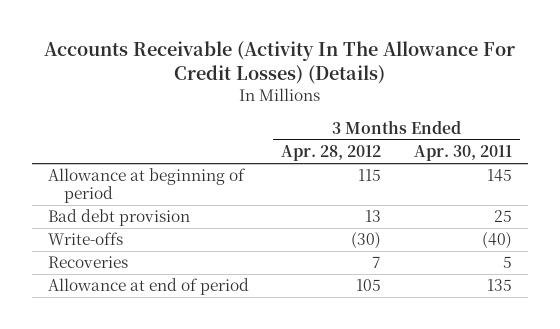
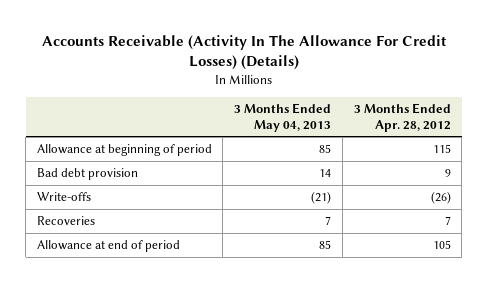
- | 3 Months Ended Apr. 28, 2012 | 3 Months Ended Apr. 30, 2011
+ | 3 Months Ended May 04, 2013 | 3 Months Ended Apr. 28, 2012
- Bad debt provision | 13 | 25
- Write-offs | (30) | (40)
+ Bad debt provision | 14 | 9
+ Write-offs | (21) | (26)

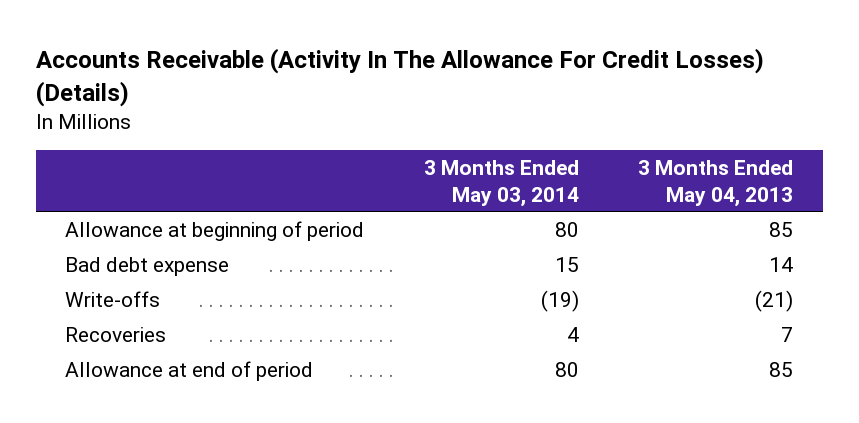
- | 3 Months Ended May 04, 2013 | 3 Months Ended Apr. 28, 2012
+ | 3 Months Ended May 03, 2014 | 3 Months Ended May 04, 2013
- Bad debt provision | 14 | 9
+ Bad debt expense | 15 | 14

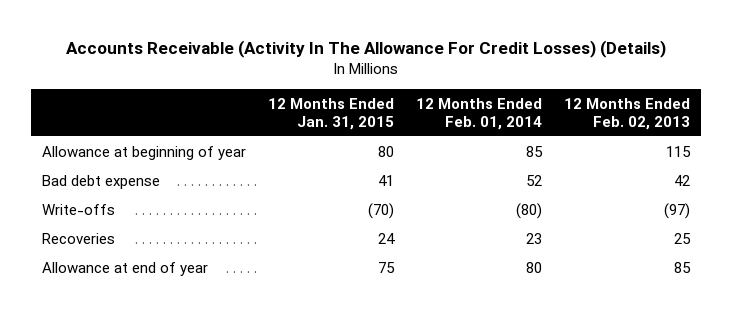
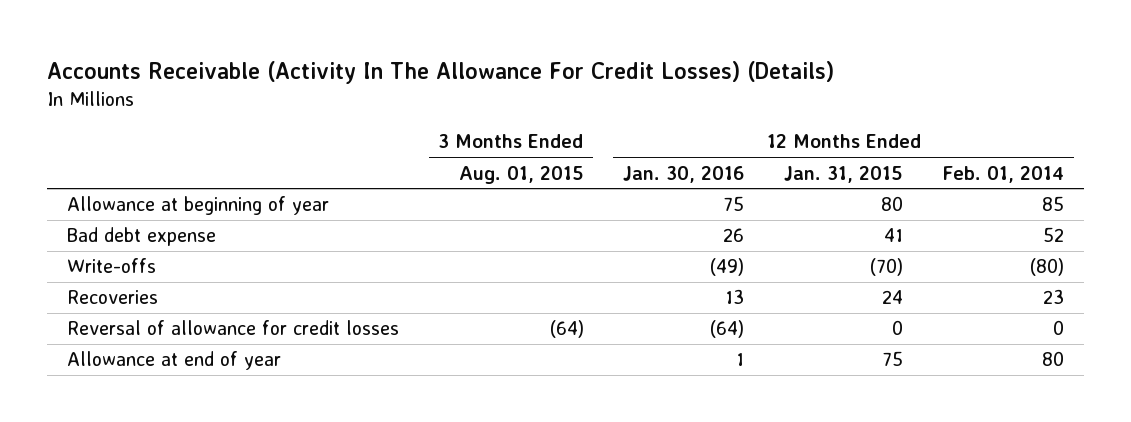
- | 12 Months Ended Jan. 31, 2015 | 12 Months Ended Feb. 01, 2014 | 12 Months Ended Feb. 02, 2013
+ | 3 Months Ended Aug. 01, 2015 | 12 Months Ended Jan. 30, 2016 | 12 Months Ended Jan. 31, 2015 | 12 Months Ended Feb. 01, 2014
+ Reversal of allowance for credit losses | (64) | (64) | 0 | 0

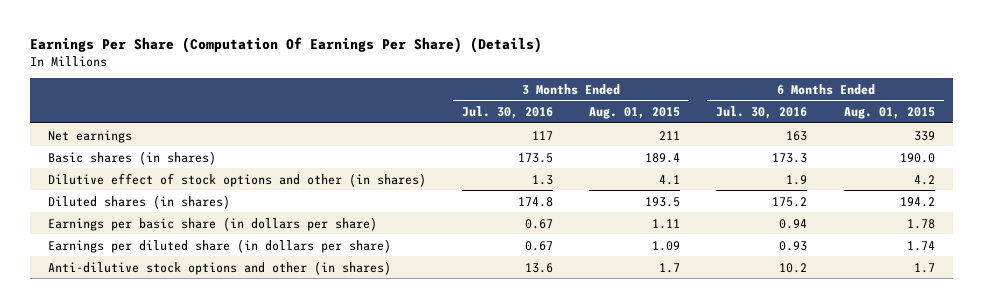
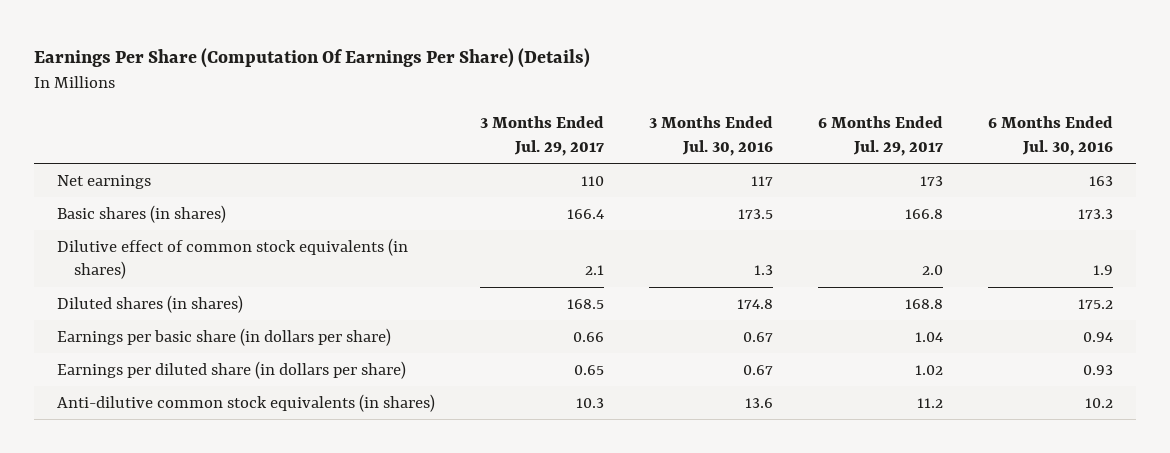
- | 3 Months Ended Jul. 30, 2016 | 3 Months Ended Aug. 01, 2015 | 6 Months Ended Jul. 30, 2016 | 6 Months Ended Aug. 01, 2015
+ | 3 Months Ended Jul. 29, 2017 | 3 Months Ended Jul. 30, 2016 | 6 Months Ended Jul. 29, 2017 | 6 Months Ended Jul. 30, 2016
- Dilutive effect of stock options and other (in shares) | 1.3 | 4.1 | 1.9 | 4.2
+ Dilutive effect of common stock equivalents (in shares) | 2.1 | 1.3 | 2.0 | 1.9
- Anti-dilutive stock options and other (in shares) | 13.6 | 1.7 | 10.2 | 1.7
+ Anti-dilutive common stock equivalents (in shares) | 10.3 | 13.6 | 11.2 | 10.2

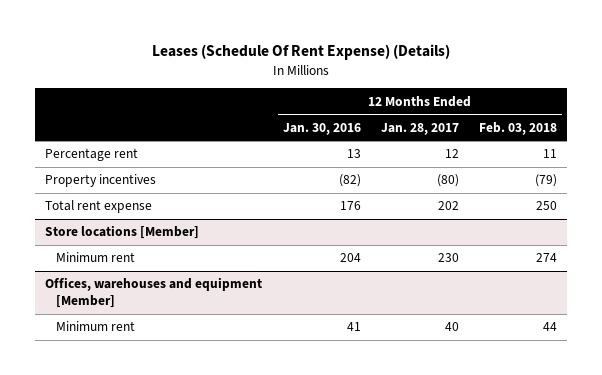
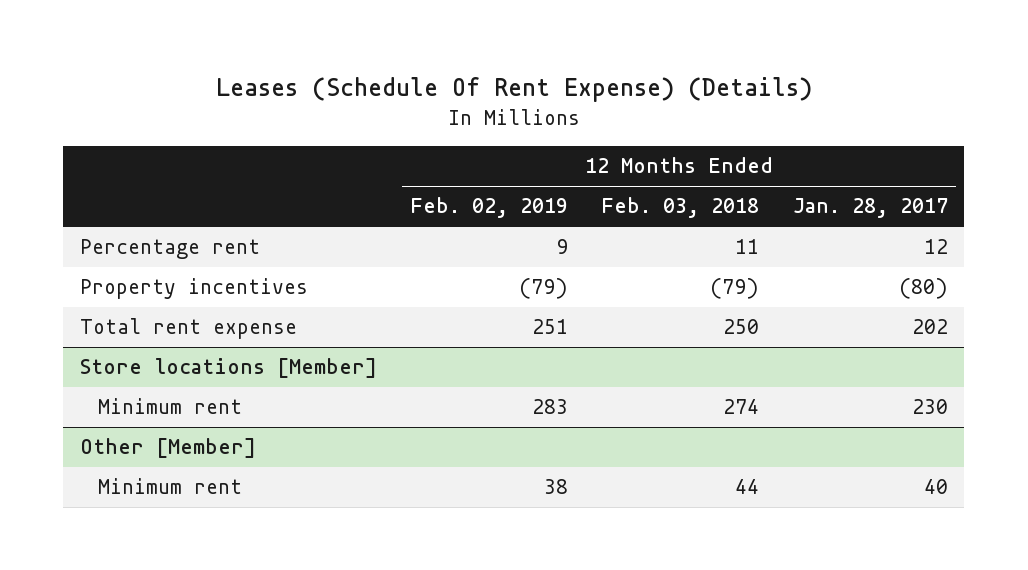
- | 12 Months Ended Jan. 30, 2016 | 12 Months Ended Jan. 28, 2017 | 12 Months Ended Feb. 03, 2018
+ | 12 Months Ended Feb. 02, 2019 | 12 Months Ended Feb. 03, 2018 | 12 Months Ended Jan. 28, 2017
- Offices, warehouses and equipment [Member]
+ Other [Member]

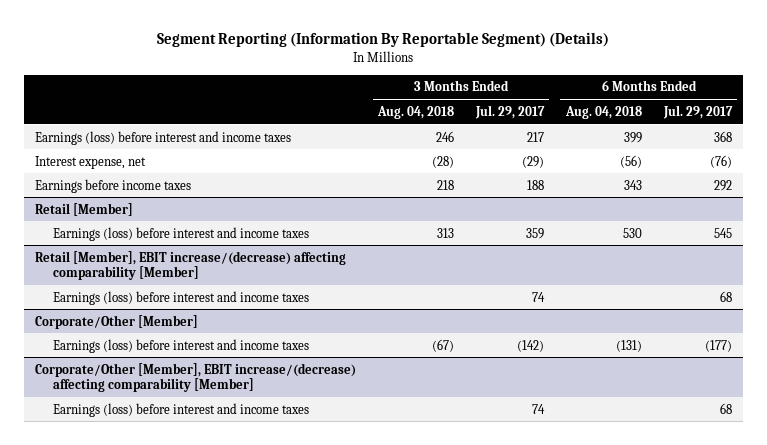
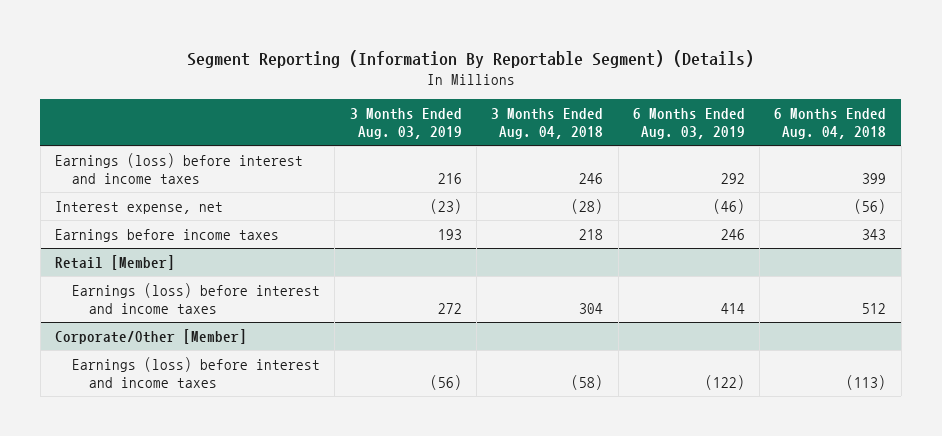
- | 3 Months Ended Aug. 04, 2018 | 3 Months Ended Jul. 29, 2017 | 6 Months Ended Aug. 04, 2018 | 6 Months Ended Jul. 29, 2017
+ | 3 Months Ended Aug. 03, 2019 | 3 Months Ended Aug. 04, 2018 | 6 Months Ended Aug. 03, 2019 | 6 Months Ended Aug. 04, 2018
@ Retail [Member]
- Earnings (loss) before interest and income taxes | 313 | 359 | 530 | 545
- Retail [Member], EBIT increase/(decrease) affecting comparability [Member]
- Earnings (loss) before interest and income taxes | | 74 | | 68
@ Retail [Member]
+ Earnings (loss) before interest and income taxes | 272 | 304 | 414 | 512
@ Corporate/Other [Member]
- Earnings (loss) before interest and income taxes | (67) | (142) | (131) | (177)
- Corporate/Other [Member], EBIT increase/(decrease) affecting comparability [Member]
- Earnings (loss) before interest and income taxes | | 74 | | 68
@ Corporate/Other [Member]
+ Earnings (loss) before interest and income taxes | (56) | (58) | (122) | (113)

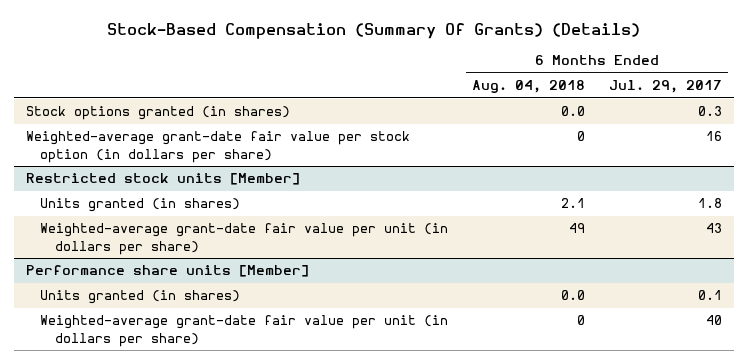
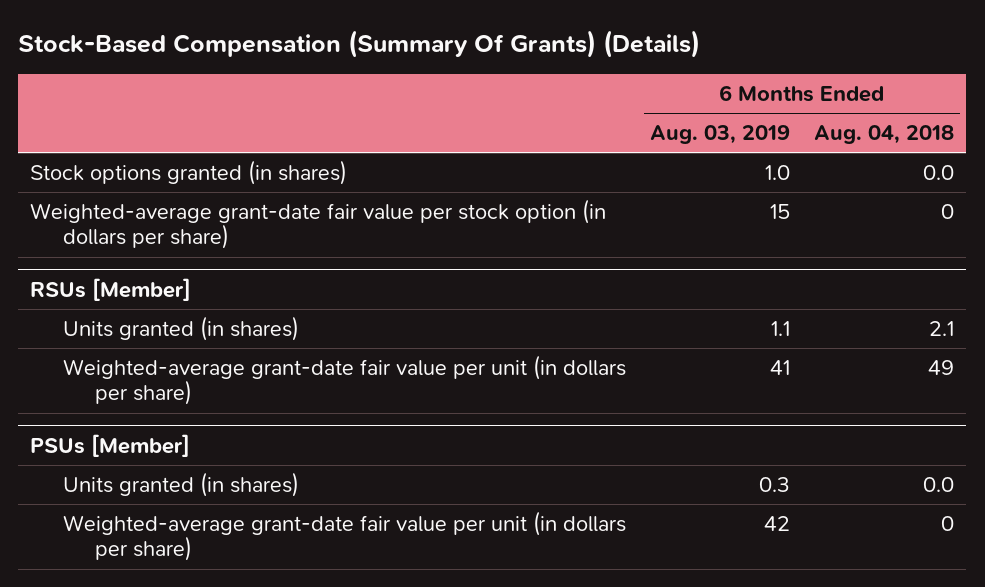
- | 6 Months Ended Aug. 04, 2018 | 6 Months Ended Jul. 29, 2017
+ | 6 Months Ended Aug. 03, 2019 | 6 Months Ended Aug. 04, 2018
- Restricted stock units [Member]
+ RSUs [Member]
- Performance share units [Member]
+ PSUs [Member]

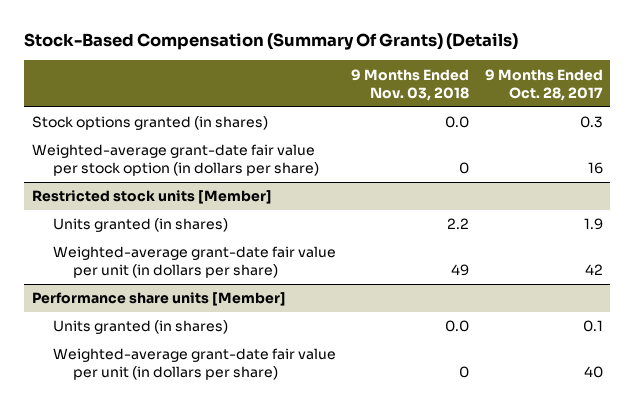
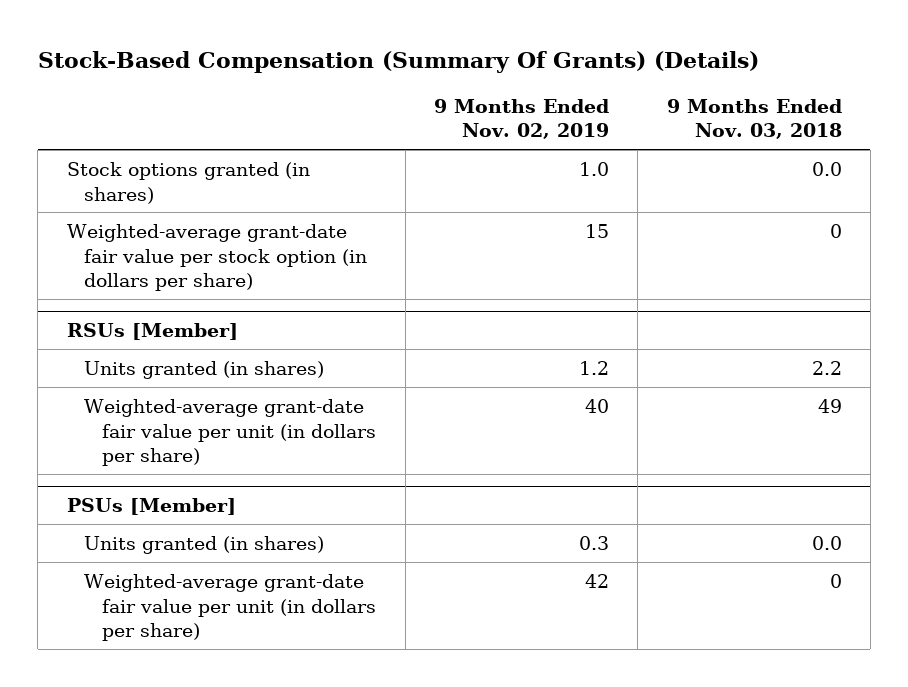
- | 9 Months Ended Nov. 03, 2018 | 9 Months Ended Oct. 28, 2017
+ | 9 Months Ended Nov. 02, 2019 | 9 Months Ended Nov. 03, 2018
- Restricted stock units [Member]
+ RSUs [Member]
- Performance share units [Member]
+ PSUs [Member]

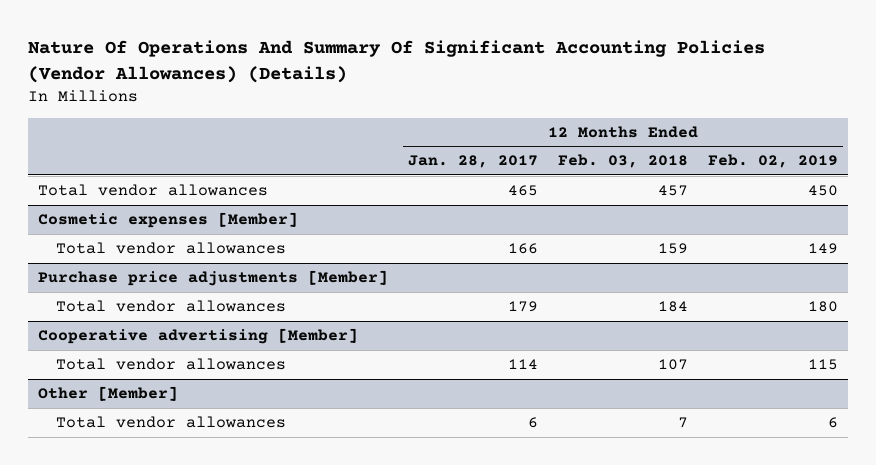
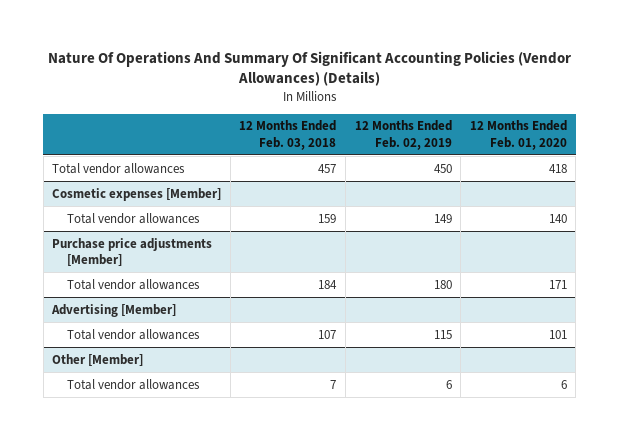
- | 12 Months Ended Jan. 28, 2017 | 12 Months Ended Feb. 03, 2018 | 12 Months Ended Feb. 02, 2019
+ | 12 Months Ended Feb. 03, 2018 | 12 Months Ended Feb. 02, 2019 | 12 Months Ended Feb. 01, 2020
- Cooperative advertising [Member]
+ Advertising [Member]

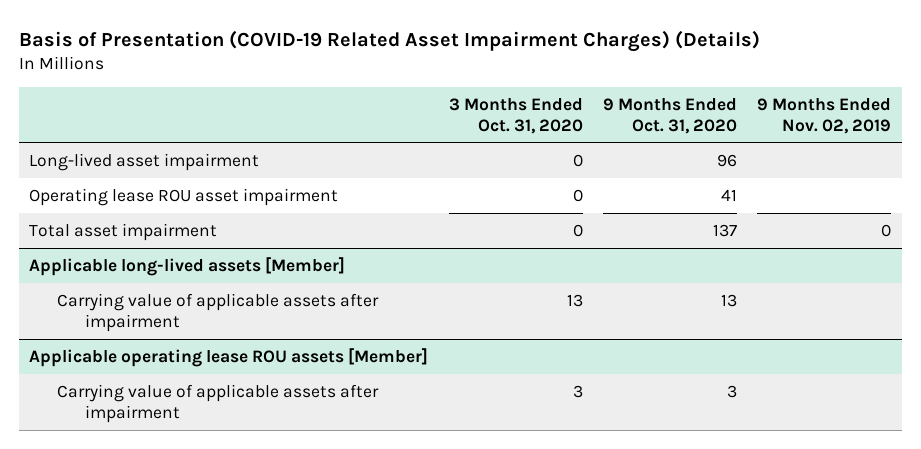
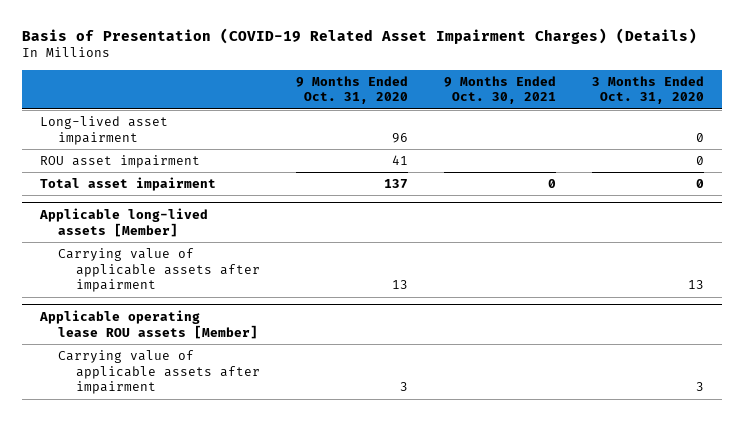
- | 3 Months Ended Oct. 31, 2020 | 9 Months Ended Oct. 31, 2020 | 9 Months Ended Nov. 02, 2019
+ | 9 Months Ended Oct. 31, 2020 | 9 Months Ended Oct. 30, 2021 | 3 Months Ended Oct. 31, 2020
- Operating lease ROU asset impairment | 0 | 41 |
+ ROU asset impairment | 41 | | 0

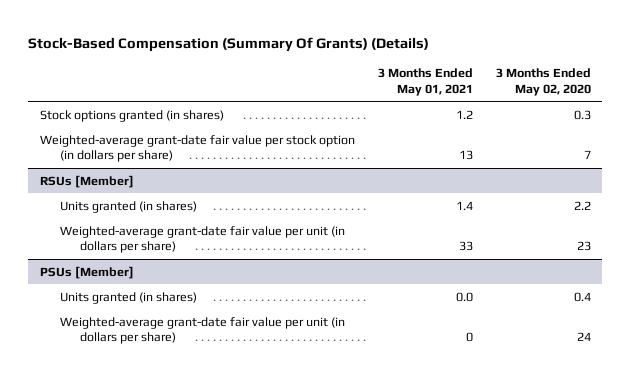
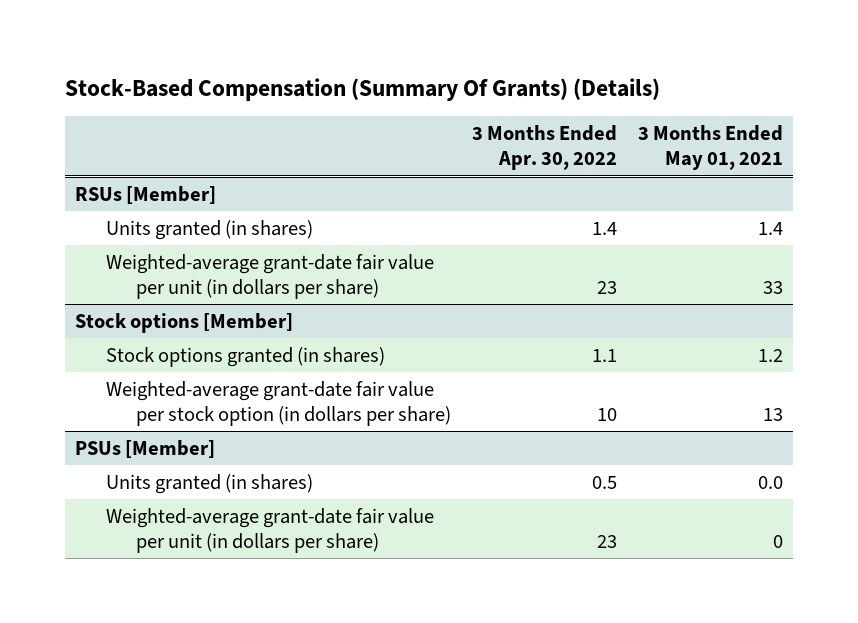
- | 3 Months Ended May 01, 2021 | 3 Months Ended May 02, 2020
+ | 3 Months Ended Apr. 30, 2022 | 3 Months Ended May 01, 2021
- Stock options granted (in shares) | 1.2 | 0.3
- Weighted-average grant-date fair value per stock option (in dollars per share) | 13 | 7
+ Stock options [Member]
+ Stock options granted (in shares) | 1.1 | 1.2
+ Weighted-average grant-date fair value per stock option (in dollars per share) | 10 | 13

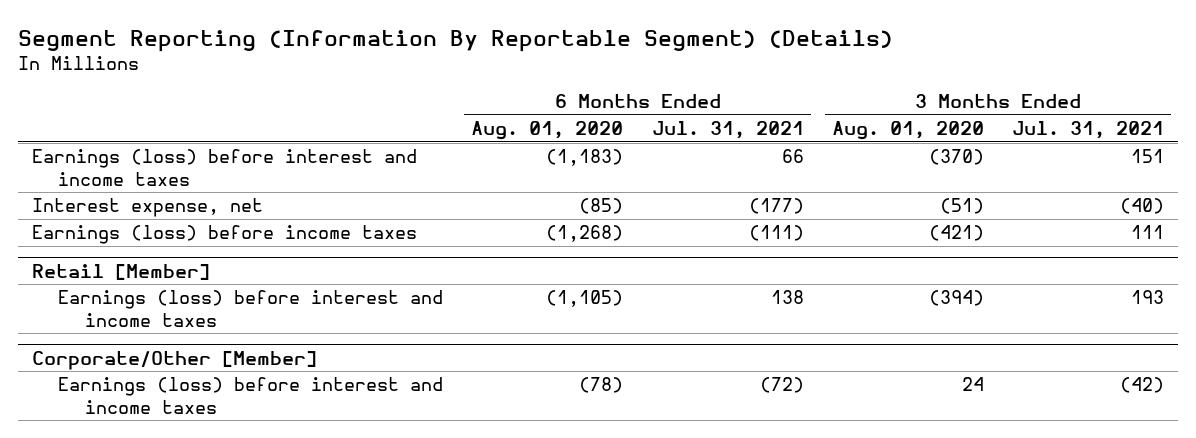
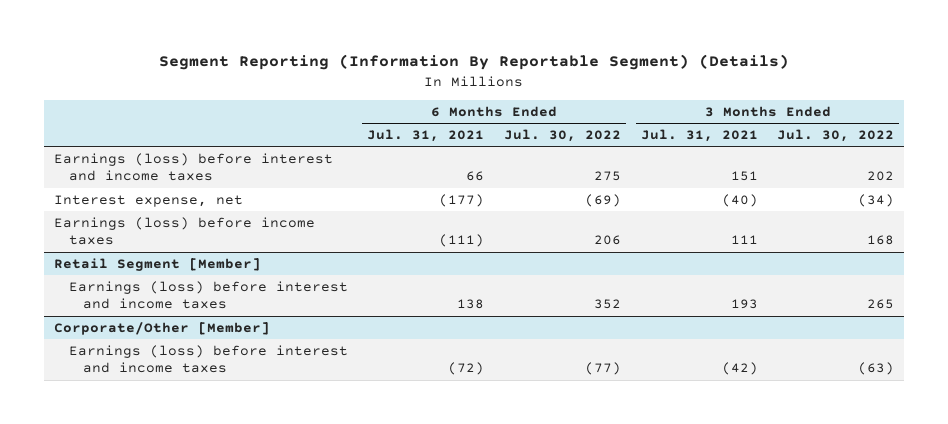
- | 6 Months Ended Aug. 01, 2020 | 6 Months Ended Jul. 31, 2021 | 3 Months Ended Aug. 01, 2020 | 3 Months Ended Jul. 31, 2021
+ | 6 Months Ended Jul. 31, 2021 | 6 Months Ended Jul. 30, 2022 | 3 Months Ended Jul. 31, 2021 | 3 Months Ended Jul. 30, 2022
- Retail [Member]
+ Retail Segment [Member]

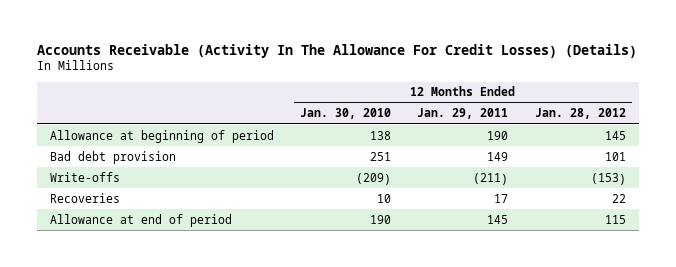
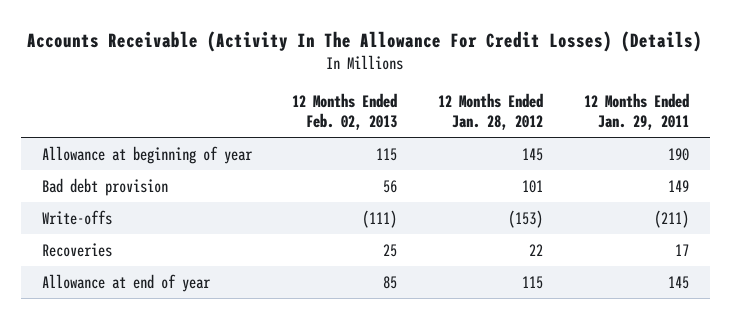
- | 12 Months Ended Jan. 30, 2010 | 12 Months Ended Jan. 29, 2011 | 12 Months Ended Jan. 28, 2012
+ | 12 Months Ended Feb. 02, 2013 | 12 Months Ended Jan. 28, 2012 | 12 Months Ended Jan. 29, 2011
- Allowance at beginning of period | 138 | 190 | 145
+ Allowance at beginning of year | 115 | 145 | 190
- Allowance at end of period | 190 | 145 | 115
+ Allowance at end of year | 85 | 115 | 145

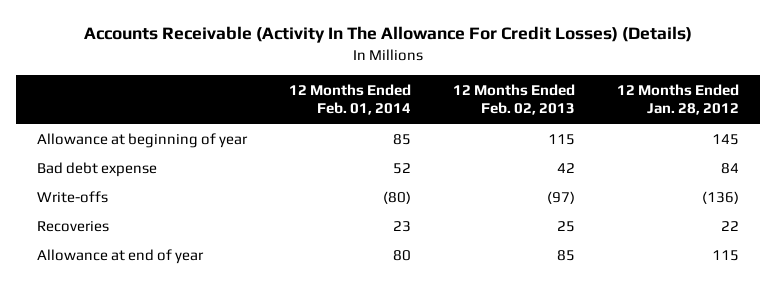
- | 12 Months Ended Feb. 02, 2013 | 12 Months Ended Jan. 28, 2012 | 12 Months Ended Jan. 29, 2011
+ | 12 Months Ended Feb. 01, 2014 | 12 Months Ended Feb. 02, 2013 | 12 Months Ended Jan. 28, 2012
- Bad debt provision | 56 | 101 | 149
- Write-offs | (111) | (153) | (211)
+ Bad debt expense | 52 | 42 | 84
+ Write-offs | (80) | (97) | (136)

